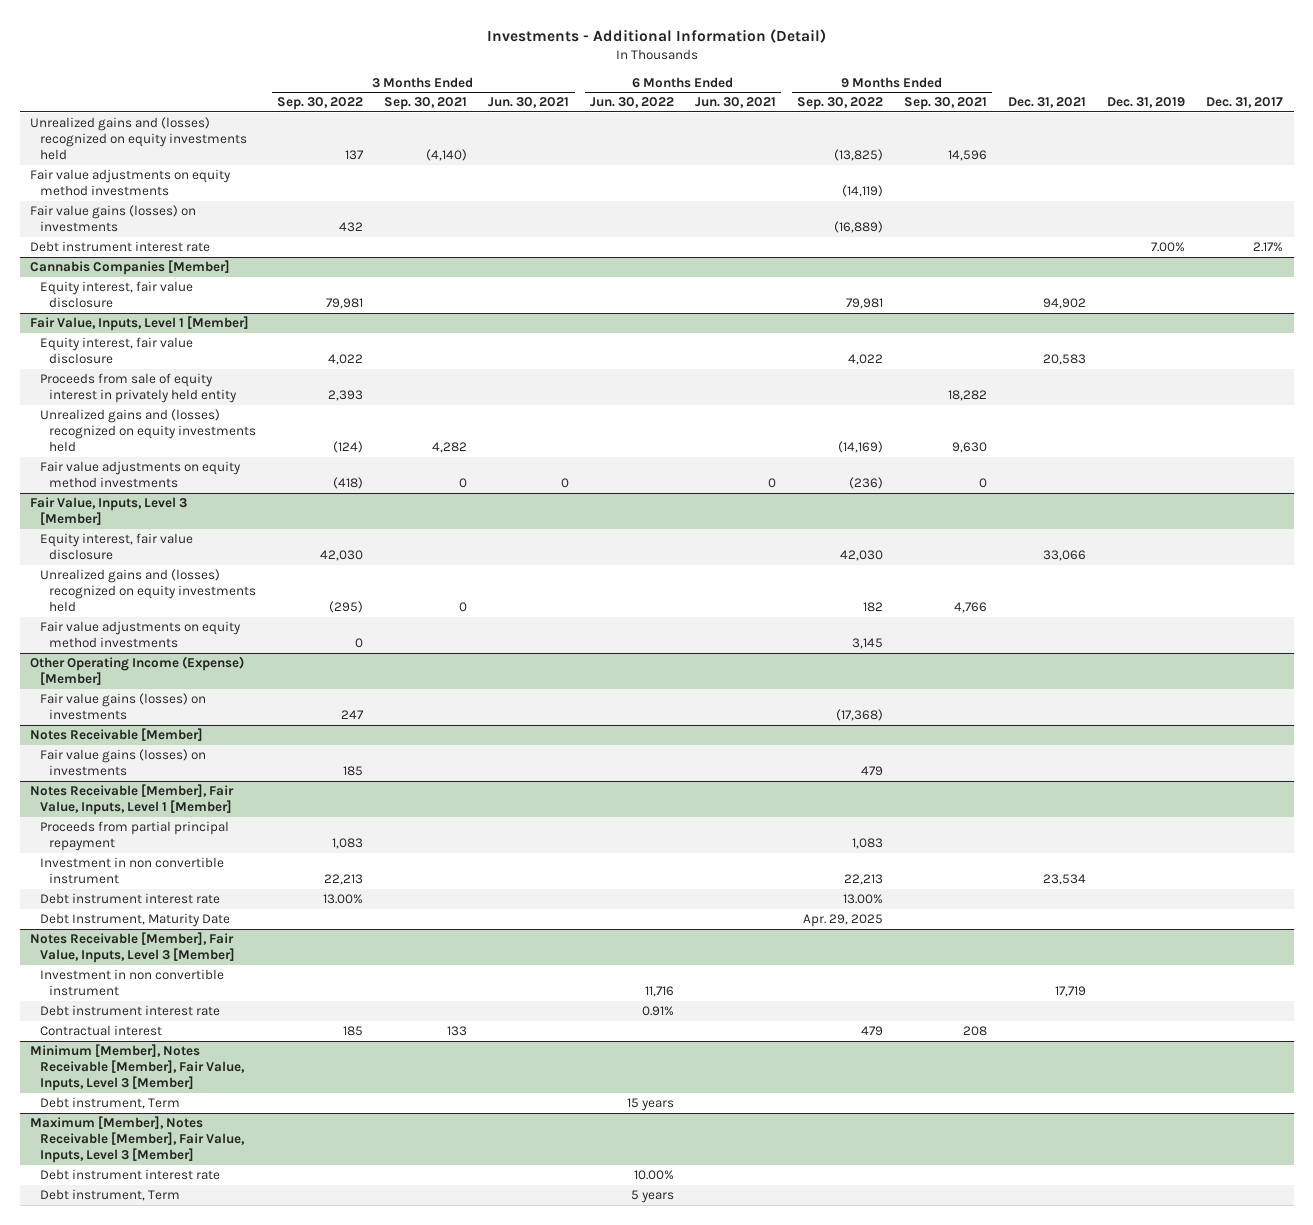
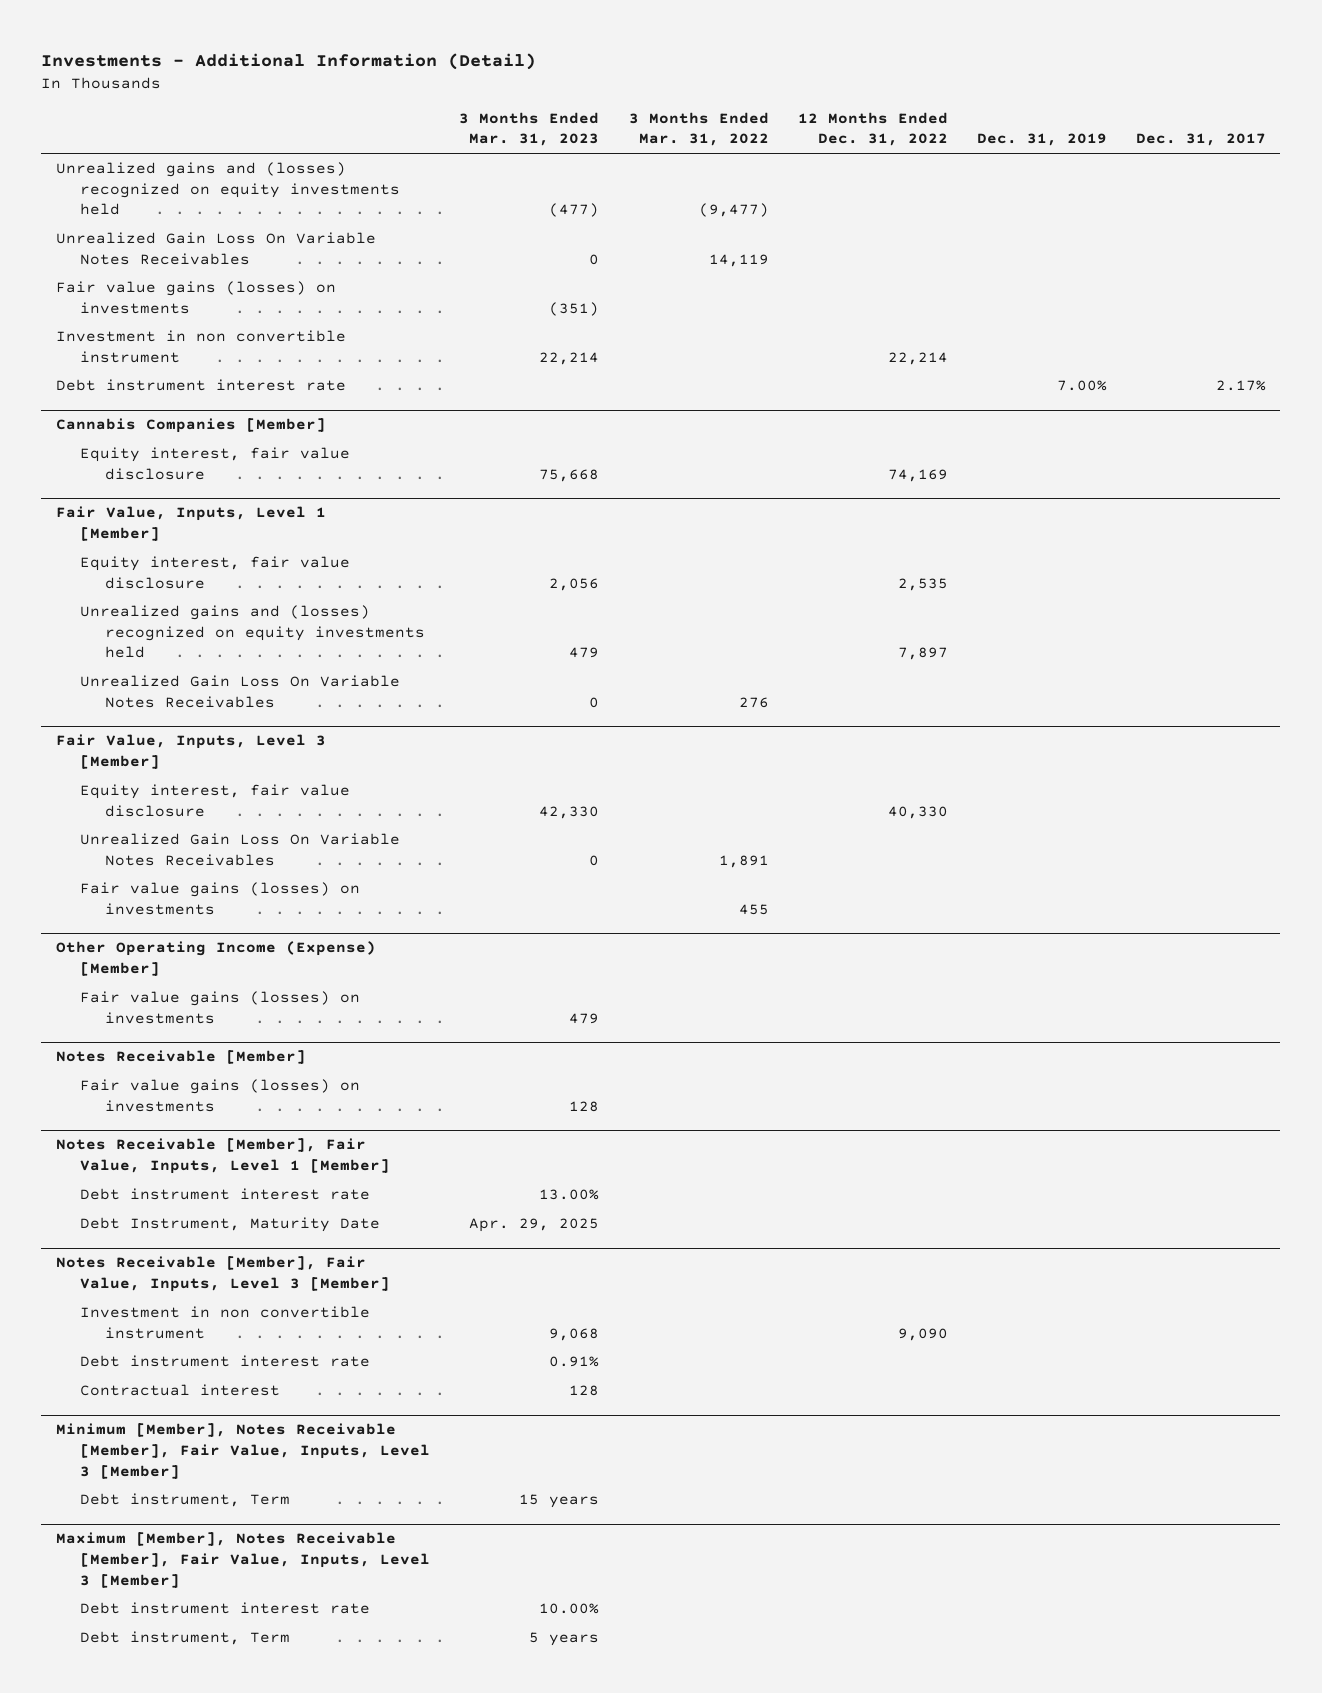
- | 3 Months Ended Sep. 30, 2022 | 3 Months Ended Sep. 30, 2021 | 3 Months Ended Jun. 30, 2021 | 6 Months Ended Jun. 30, 2022 | 6 Months Ended Jun. 30, 2021 | 9 Months Ended Sep. 30, 2022 | 9 Months Ended Sep. 30, 2021 | Dec. 31, 2021 | Dec. 31, 2019 | Dec. 31, 2017
+ | 3 Months Ended Mar. 31, 2023 | 3 Months Ended Mar. 31, 2022 | 12 Months Ended Dec. 31, 2022 | Dec. 31, 2019 | Dec. 31, 2017
- Fair value adjustments on equity method investments | | | | | | (14,119) | | | |
+ Unrealized Gain Loss On Variable Notes Receivables | 0 | 14,119 | | |
+ Investment in non convertible instrument | 22,214 | | 22,214 | |
@ Fair Value, Inputs, Level 1 [Member]
- Proceeds from sale of equity interest in privately held entity | 2,393 | | | | | | 18,282 | | |
- Fair value adjustments on equity method investments | (418) | 0 | 0 | | 0 | (236) | 0 | | |
+ Unrealized Gain Loss On Variable Notes Receivables | 0 | 276 | | |
@ Fair Value, Inputs, Level 3 [Member]
- Unrealized gains and (losses) recognized on equity investments held | (295) | 0 | | | | 182 | 4,766 | | |
- Fair value adjustments on equity method investments | 0 | | | | | 3,145 | | | |
+ Unrealized Gain Loss On Variable Notes Receivables | 0 | 1,891 | | |
+ Fair value gains (losses) on investments | | 455 | | |
@ Notes Receivable [Member], Fair Value, Inputs, Level 1 [Member]
- Proceeds from partial principal repayment | 1,083 | | | | | 1,083 | | | |
- Investment in non convertible instrument | 22,213 | | | | | 22,213 | | 23,534 | |

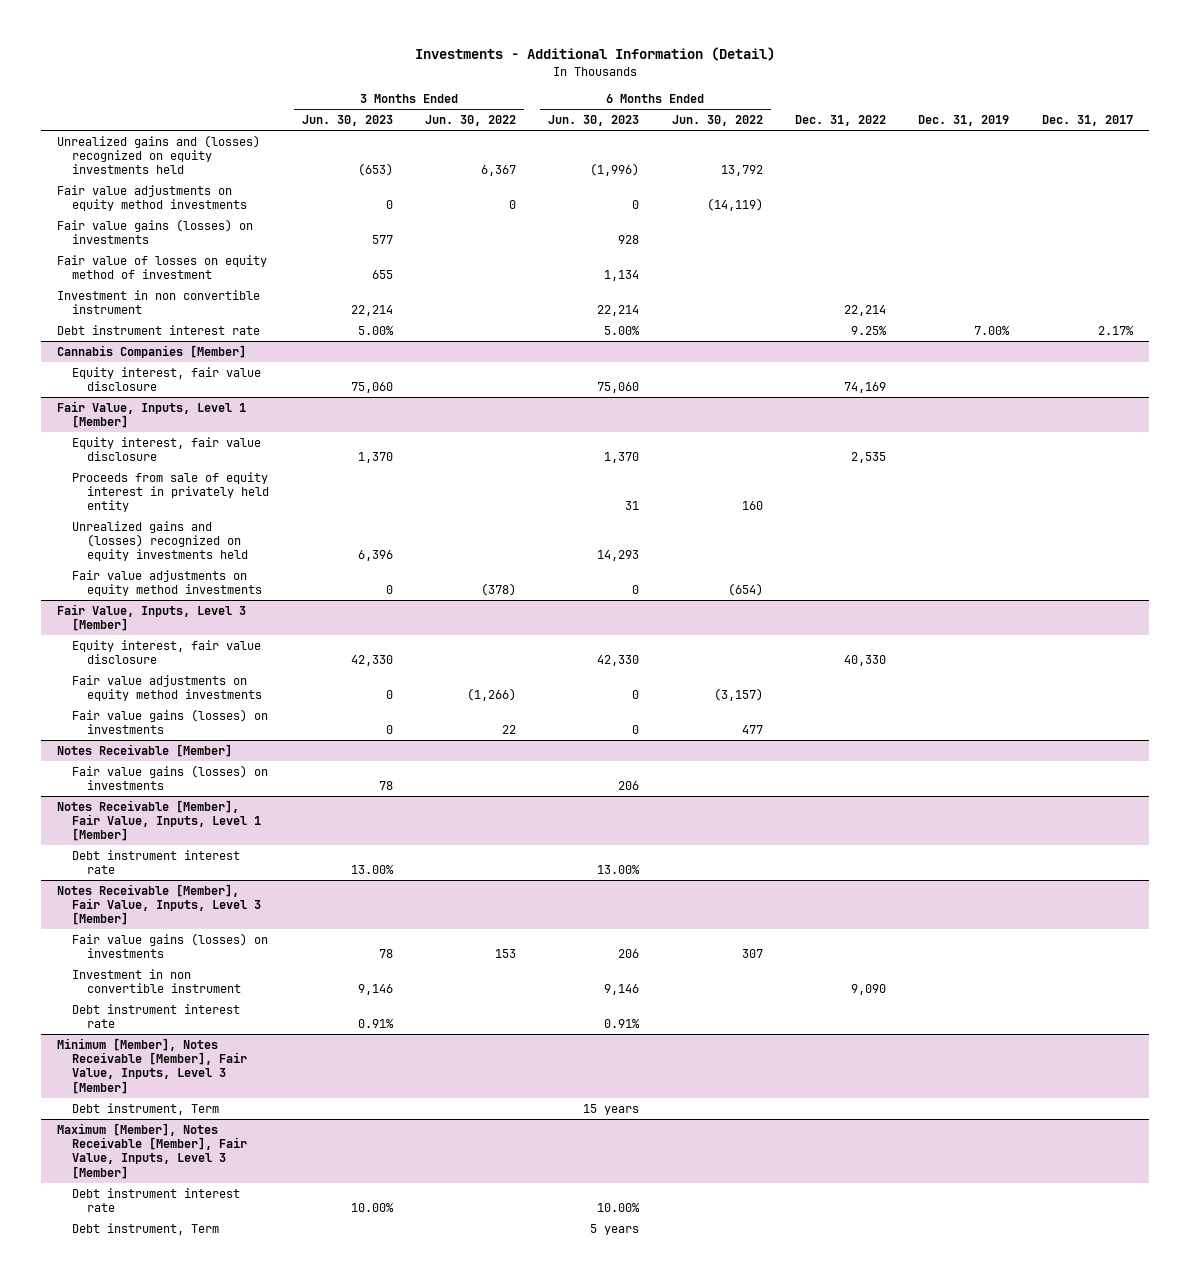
- | 3 Months Ended Mar. 31, 2023 | 3 Months Ended Mar. 31, 2022 | 12 Months Ended Dec. 31, 2022 | Dec. 31, 2019 | Dec. 31, 2017
+ | 3 Months Ended Jun. 30, 2023 | 3 Months Ended Jun. 30, 2022 | 6 Months Ended Jun. 30, 2023 | 6 Months Ended Jun. 30, 2022 | Dec. 31, 2022 | Dec. 31, 2019 | Dec. 31, 2017
- Unrealized Gain Loss On Variable Notes Receivables | 0 | 14,119 | | |
+ Fair value adjustments on equity method investments | 0 | 0 | 0 | (14,119) | | |
+ Fair value of losses on equity method of investment | 655 | | 1,134 | | | |
@ Fair Value, Inputs, Level 1 [Member]
+ Proceeds from sale of equity interest in privately held entity | | | 31 | 160 | | |
- Unrealized Gain Loss On Variable Notes Receivables | 0 | 276 | | |
+ Fair value adjustments on equity method investments | 0 | (378) | 0 | (654) | | |
@ Fair Value, Inputs, Level 3 [Member]
- Unrealized Gain Loss On Variable Notes Receivables | 0 | 1,891 | | |
+ Fair value adjustments on equity method investments | 0 | (1,266) | 0 | (3,157) | | |
- Other Operating Income (Expense) [Member]
- Fair value gains (losses) on investments | 479 | | | |
@ Notes Receivable [Member], Fair Value, Inputs, Level 1 [Member]
- Debt Instrument, Maturity Date | Apr. 29, 2025 | | | |
@ Notes Receivable [Member], Fair Value, Inputs, Level 3 [Member]
+ Fair value gains (losses) on investments | 78 | 153 | 206 | 307 | | |
- Contractual interest | 128 | | | |

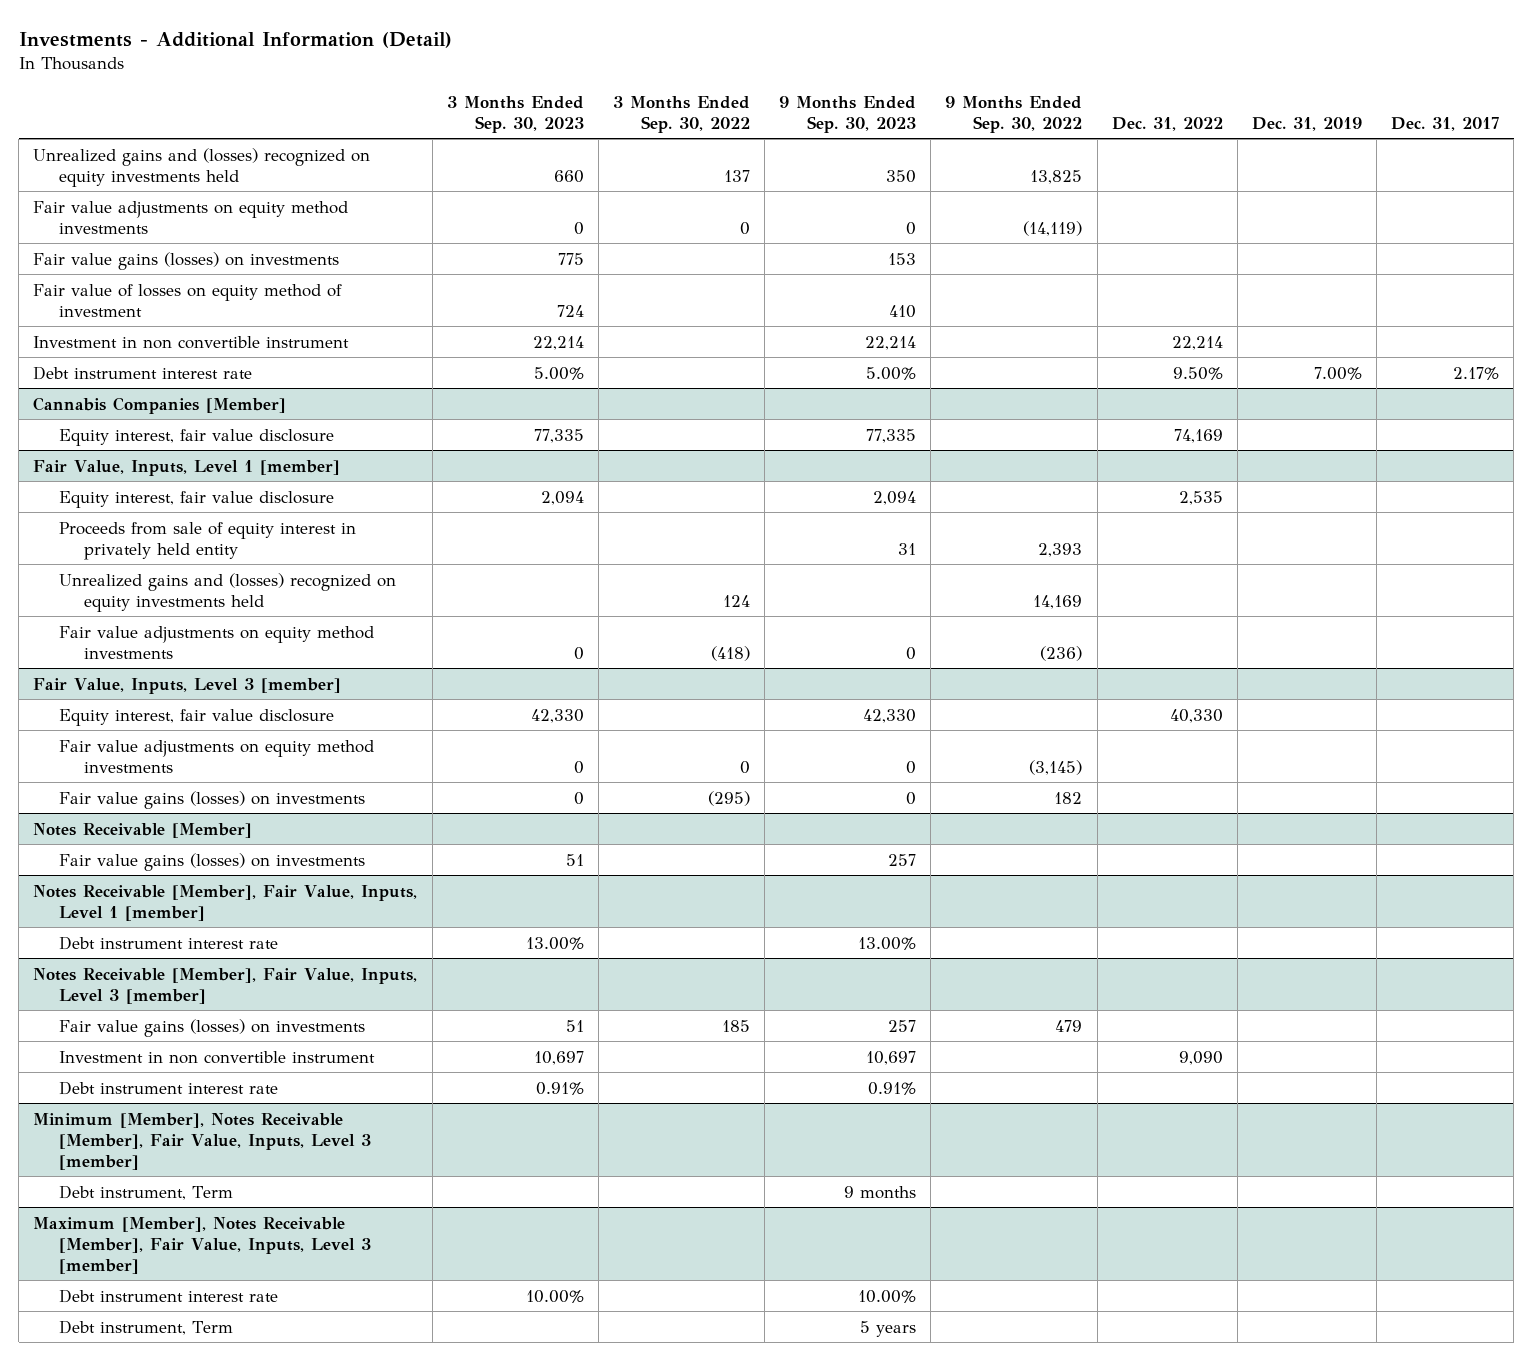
- | 3 Months Ended Jun. 30, 2023 | 3 Months Ended Jun. 30, 2022 | 6 Months Ended Jun. 30, 2023 | 6 Months Ended Jun. 30, 2022 | Dec. 31, 2022 | Dec. 31, 2019 | Dec. 31, 2017
+ | 3 Months Ended Sep. 30, 2023 | 3 Months Ended Sep. 30, 2022 | 9 Months Ended Sep. 30, 2023 | 9 Months Ended Sep. 30, 2022 | Dec. 31, 2022 | Dec. 31, 2019 | Dec. 31, 2017
- Debt instrument interest rate | 5.00% | | 5.00% | | 9.25% | 7.00% | 2.17%
+ Debt instrument interest rate | 5.00% | | 5.00% | | 9.50% | 7.00% | 2.17%
- Fair Value, Inputs, Level 1 [Member]
+ Fair Value, Inputs, Level 1 [member]
- Fair Value, Inputs, Level 3 [Member]
+ Fair Value, Inputs, Level 3 [member]
- Notes Receivable [Member], Fair Value, Inputs, Level 1 [Member]
+ Notes Receivable [Member], Fair Value, Inputs, Level 1 [member]
- Notes Receivable [Member], Fair Value, Inputs, Level 3 [Member]
+ Notes Receivable [Member], Fair Value, Inputs, Level 3 [member]
- Minimum [Member], Notes Receivable [Member], Fair Value, Inputs, Level 3 [Member]
+ Minimum [Member], Notes Receivable [Member], Fair Value, Inputs, Level 3 [member]
- Maximum [Member], Notes Receivable [Member], Fair Value, Inputs, Level 3 [Member]
+ Maximum [Member], Notes Receivable [Member], Fair Value, Inputs, Level 3 [member]

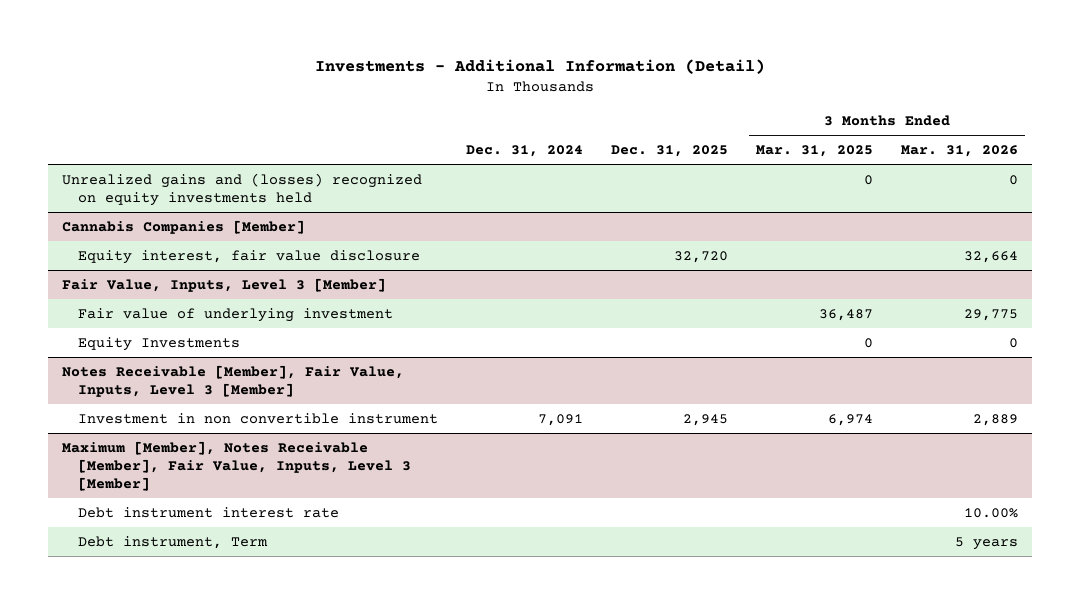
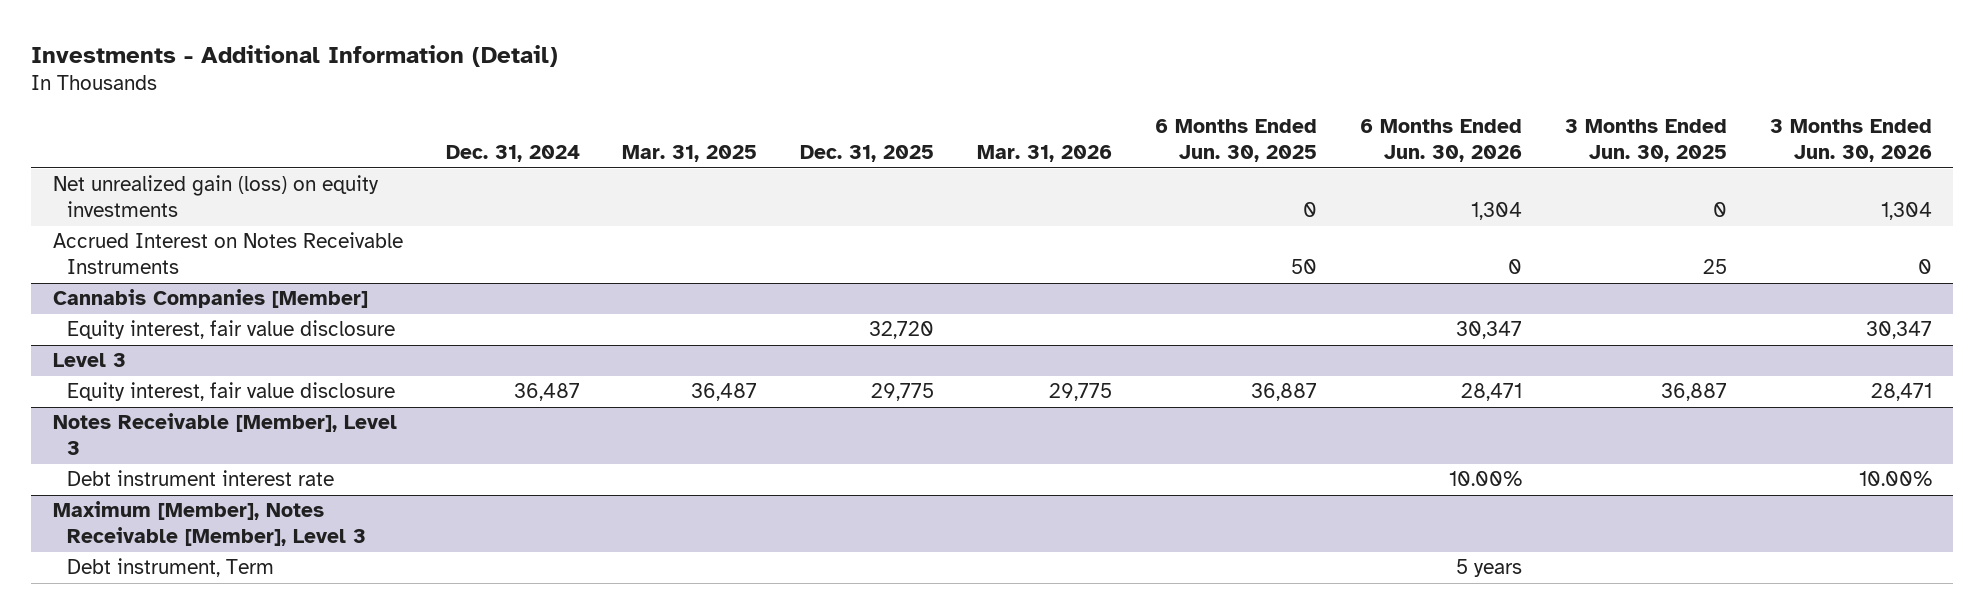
- | Dec. 31, 2024 | Dec. 31, 2025 | 3 Months Ended Mar. 31, 2025 | 3 Months Ended Mar. 31, 2026
+ | Dec. 31, 2024 | Mar. 31, 2025 | Dec. 31, 2025 | Mar. 31, 2026 | 6 Months Ended Jun. 30, 2025 | 6 Months Ended Jun. 30, 2026 | 3 Months Ended Jun. 30, 2025 | 3 Months Ended Jun. 30, 2026
- Unrealized gains and (losses) recognized on equity investments held | | | 0 | 0
+ Net unrealized gain (loss) on equity investments | | | | | 0 | 1,304 | 0 | 1,304
+ Accrued Interest on Notes Receivable Instruments | | | | | 50 | 0 | 25 | 0
- Fair Value, Inputs, Level 3 [Member]
- Fair value of underlying investment | | | 36,487 | 29,775
- Equity Investments | | | 0 | 0
- Notes Receivable [Member], Fair Value, Inputs, Level 3 [Member]
- Investment in non convertible instrument | 7,091 | 2,945 | 6,974 | 2,889
- Maximum [Member], Notes Receivable [Member], Fair Value, Inputs, Level 3 [Member]
- Debt instrument interest rate | | | | 10.00%
+ Level 3
+ Equity interest, fair value disclosure | 36,487 | 36,487 | 29,775 | 29,775 | 36,887 | 28,471 | 36,887 | 28,471
+ Notes Receivable [Member], Level 3
+ Debt instrument interest rate | | | | | | 10.00% | | 10.00%
+ Maximum [Member], Notes Receivable [Member], Level 3

